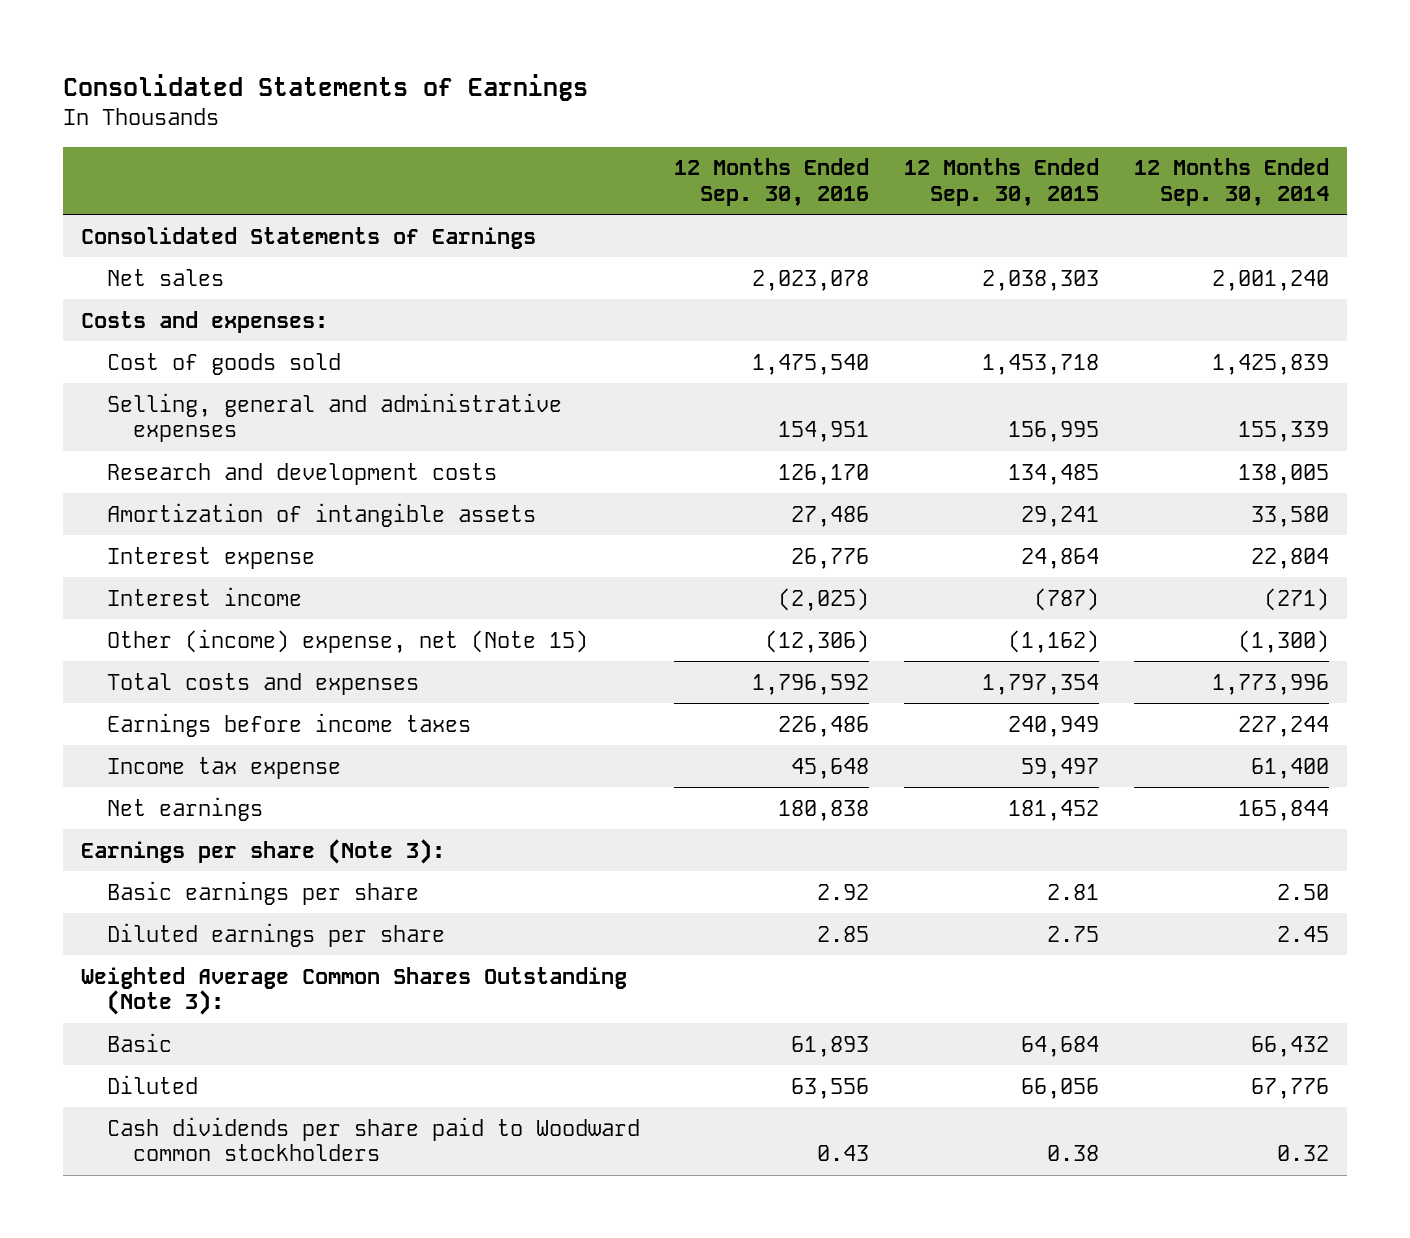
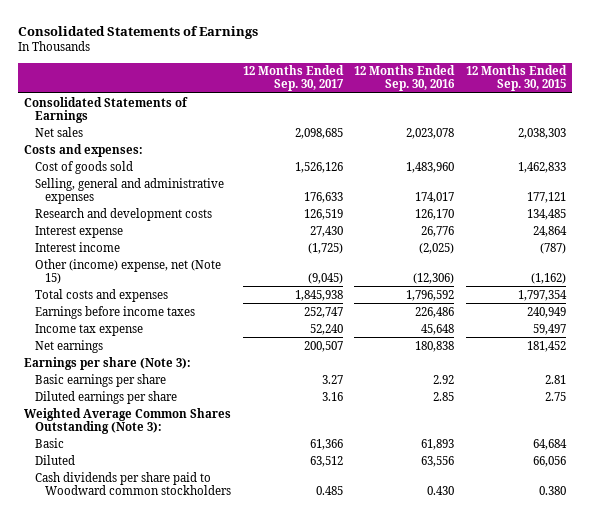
- | 12 Months Ended Sep. 30, 2016 | 12 Months Ended Sep. 30, 2015 | 12 Months Ended Sep. 30, 2014
+ | 12 Months Ended Sep. 30, 2017 | 12 Months Ended Sep. 30, 2016 | 12 Months Ended Sep. 30, 2015
- Cost of goods sold | 1,475,540 | 1,453,718 | 1,425,839
- Selling, general and administrative expenses | 154,951 | 156,995 | 155,339
+ Cost of goods sold | 1,526,126 | 1,483,960 | 1,462,833
+ Selling, general and administrative expenses | 176,633 | 174,017 | 177,121
- Amortization of intangible assets | 27,486 | 29,241 | 33,580
- Cash dividends per share paid to Woodward common stockholders | 0.43 | 0.38 | 0.32
+ Cash dividends per share paid to Woodward common stockholders | 0.485 | 0.430 | 0.380

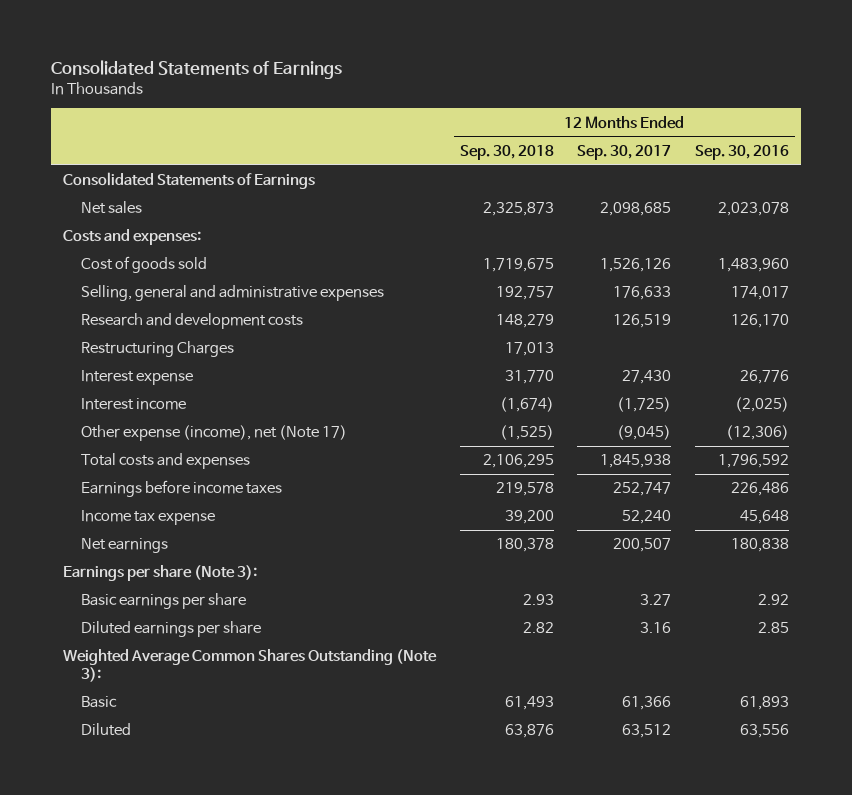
- | 12 Months Ended Sep. 30, 2017 | 12 Months Ended Sep. 30, 2016 | 12 Months Ended Sep. 30, 2015
+ | 12 Months Ended Sep. 30, 2018 | 12 Months Ended Sep. 30, 2017 | 12 Months Ended Sep. 30, 2016
+ Restructuring Charges | 17,013 | |
- Other (income) expense, net (Note 15) | (9,045) | (12,306) | (1,162)
+ Other expense (income), net (Note 17) | (1,525) | (9,045) | (12,306)
- Cash dividends per share paid to Woodward common stockholders | 0.485 | 0.430 | 0.380

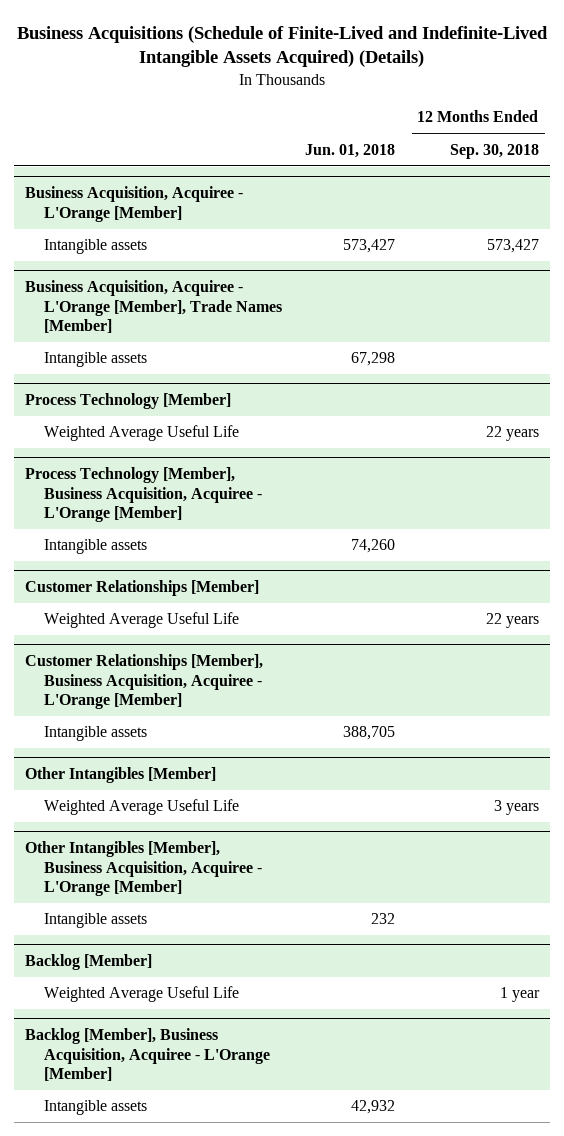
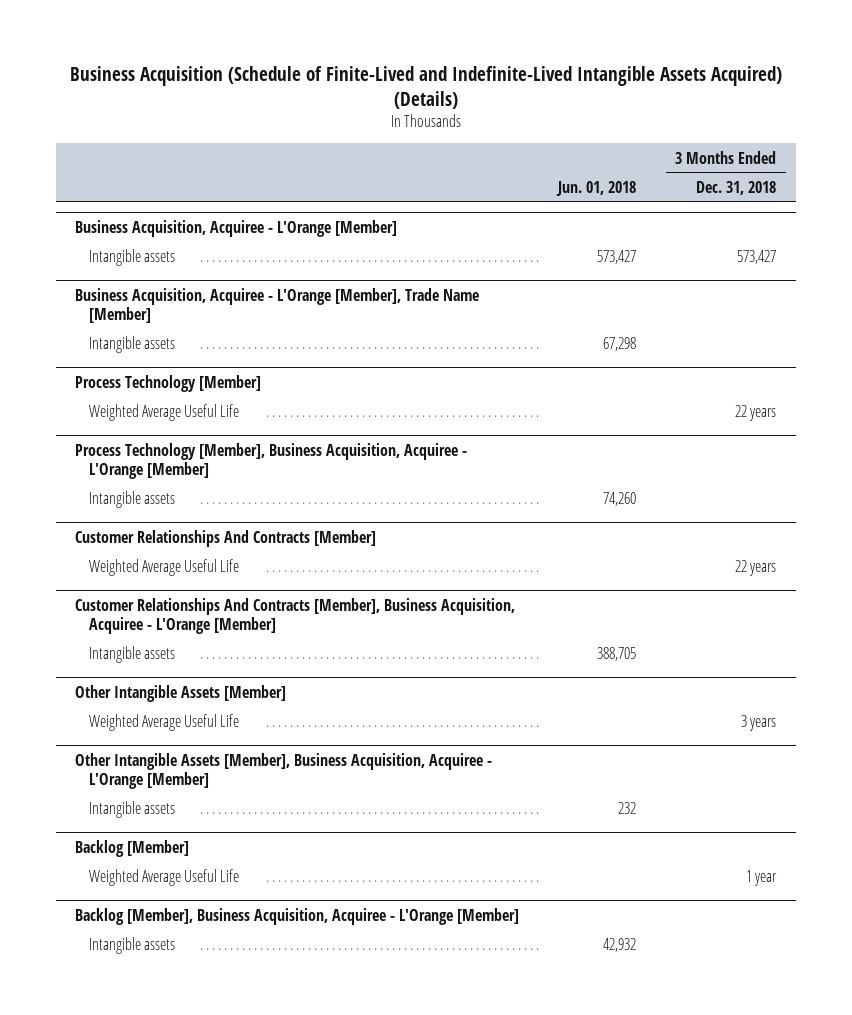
- Business Acquisitions (Schedule of Finite-Lived and Indefinite-Lived Intangible Assets Acquired) (Details)
+ Business Acquisition (Schedule of Finite-Lived and Indefinite-Lived Intangible Assets Acquired) (Details)
- | Jun. 01, 2018 | 12 Months Ended Sep. 30, 2018
+ | Jun. 01, 2018 | 3 Months Ended Dec. 31, 2018
- Business Acquisition, Acquiree - L'Orange [Member], Trade Names [Member]
+ Business Acquisition, Acquiree - L'Orange [Member], Trade Name [Member]
- Customer Relationships [Member]
+ Customer Relationships And Contracts [Member]
- Customer Relationships [Member], Business Acquisition, Acquiree - L'Orange [Member]
+ Customer Relationships And Contracts [Member], Business Acquisition, Acquiree - L'Orange [Member]
- Other Intangibles [Member]
+ Other Intangible Assets [Member]
- Other Intangibles [Member], Business Acquisition, Acquiree - L'Orange [Member]
+ Other Intangible Assets [Member], Business Acquisition, Acquiree - L'Orange [Member]

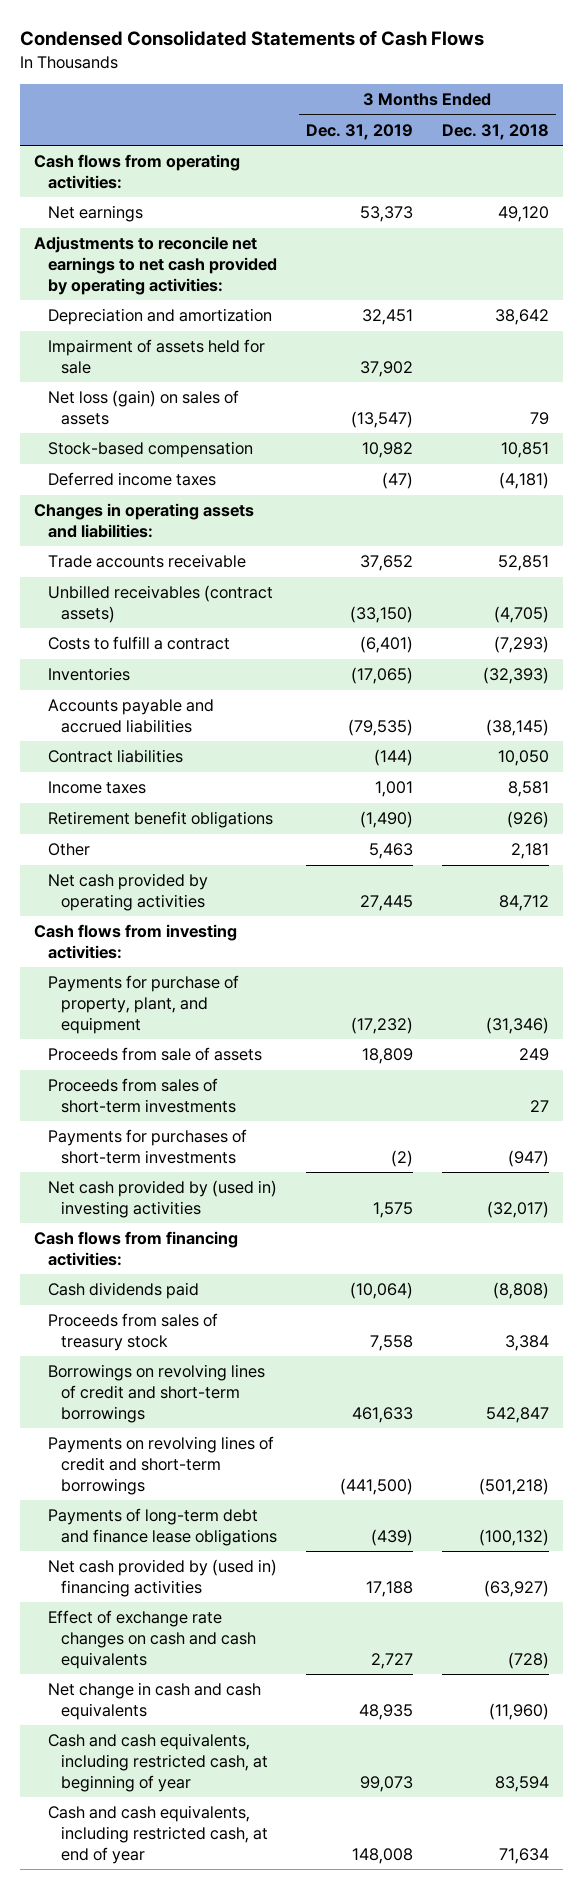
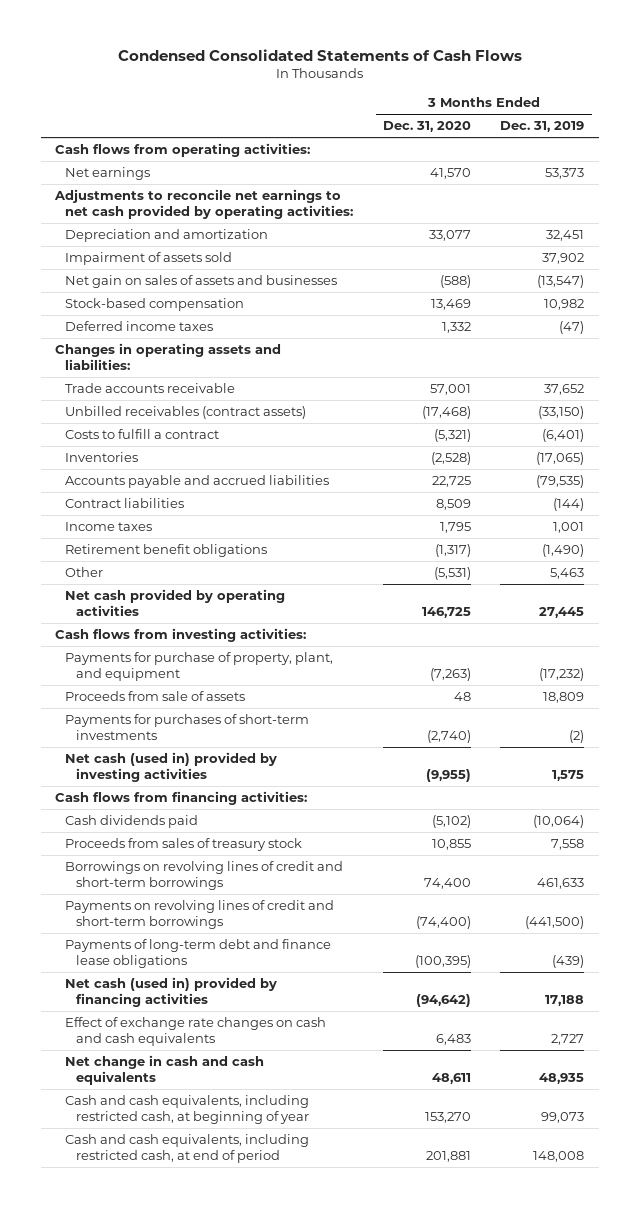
- | 3 Months Ended Dec. 31, 2019 | 3 Months Ended Dec. 31, 2018
+ | 3 Months Ended Dec. 31, 2020 | 3 Months Ended Dec. 31, 2019
- Impairment of assets held for sale | 37,902 |
- Net loss (gain) on sales of assets | (13,547) | 79
+ Impairment of assets sold | | 37,902
+ Net gain on sales of assets and businesses | (588) | (13,547)
- Proceeds from sales of short-term investments | | 27
- Net cash provided by (used in) investing activities | 1,575 | (32,017)
+ Net cash (used in) provided by investing activities | (9,955) | 1,575
- Net cash provided by (used in) financing activities | 17,188 | (63,927)
+ Net cash (used in) provided by financing activities | (94,642) | 17,188
- Cash and cash equivalents, including restricted cash, at end of year | 148,008 | 71,634
+ Cash and cash equivalents, including restricted cash, at end of period | 201,881 | 148,008

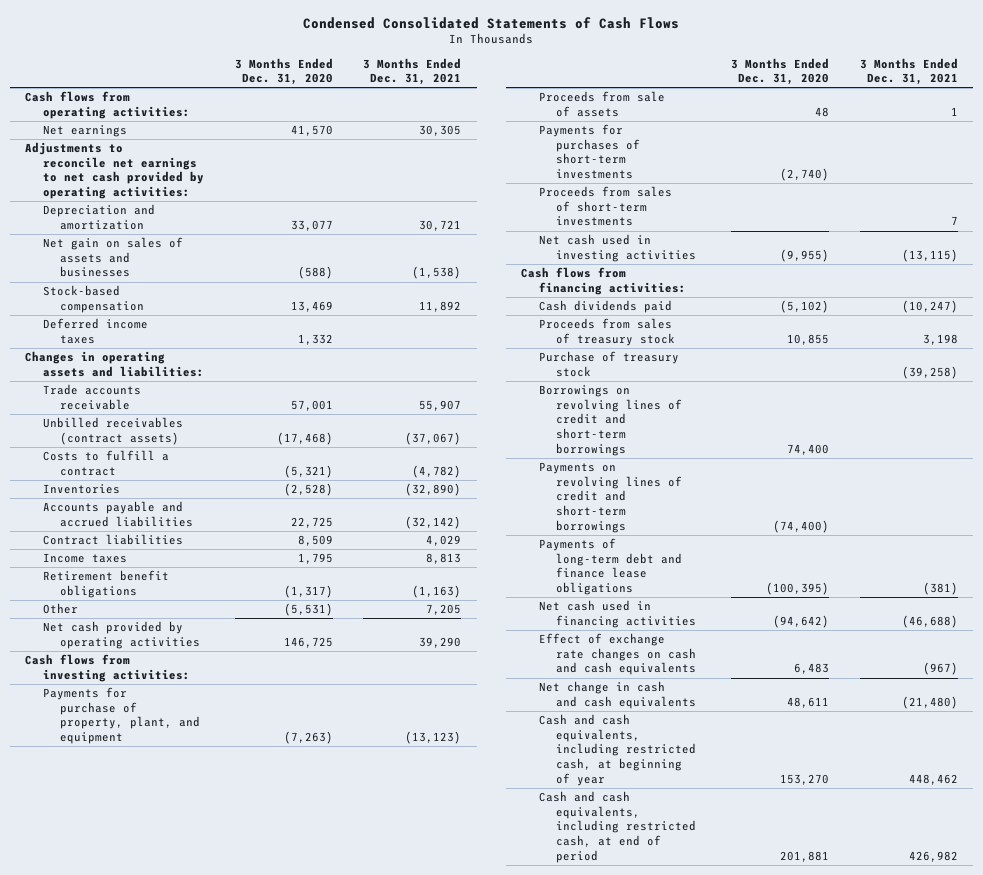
- | 3 Months Ended Dec. 31, 2020 | 3 Months Ended Dec. 31, 2019
+ | 3 Months Ended Dec. 31, 2020 | 3 Months Ended Dec. 31, 2021
- Impairment of assets sold | | 37,902
- Net cash (used in) provided by investing activities | (9,955) | 1,575
+ Proceeds from sales of short-term investments | | 7
+ Net cash used in investing activities | (9,955) | (13,115)
+ Purchase of treasury stock | | (39,258)
- Net cash (used in) provided by financing activities | (94,642) | 17,188
+ Net cash used in financing activities | (94,642) | (46,688)

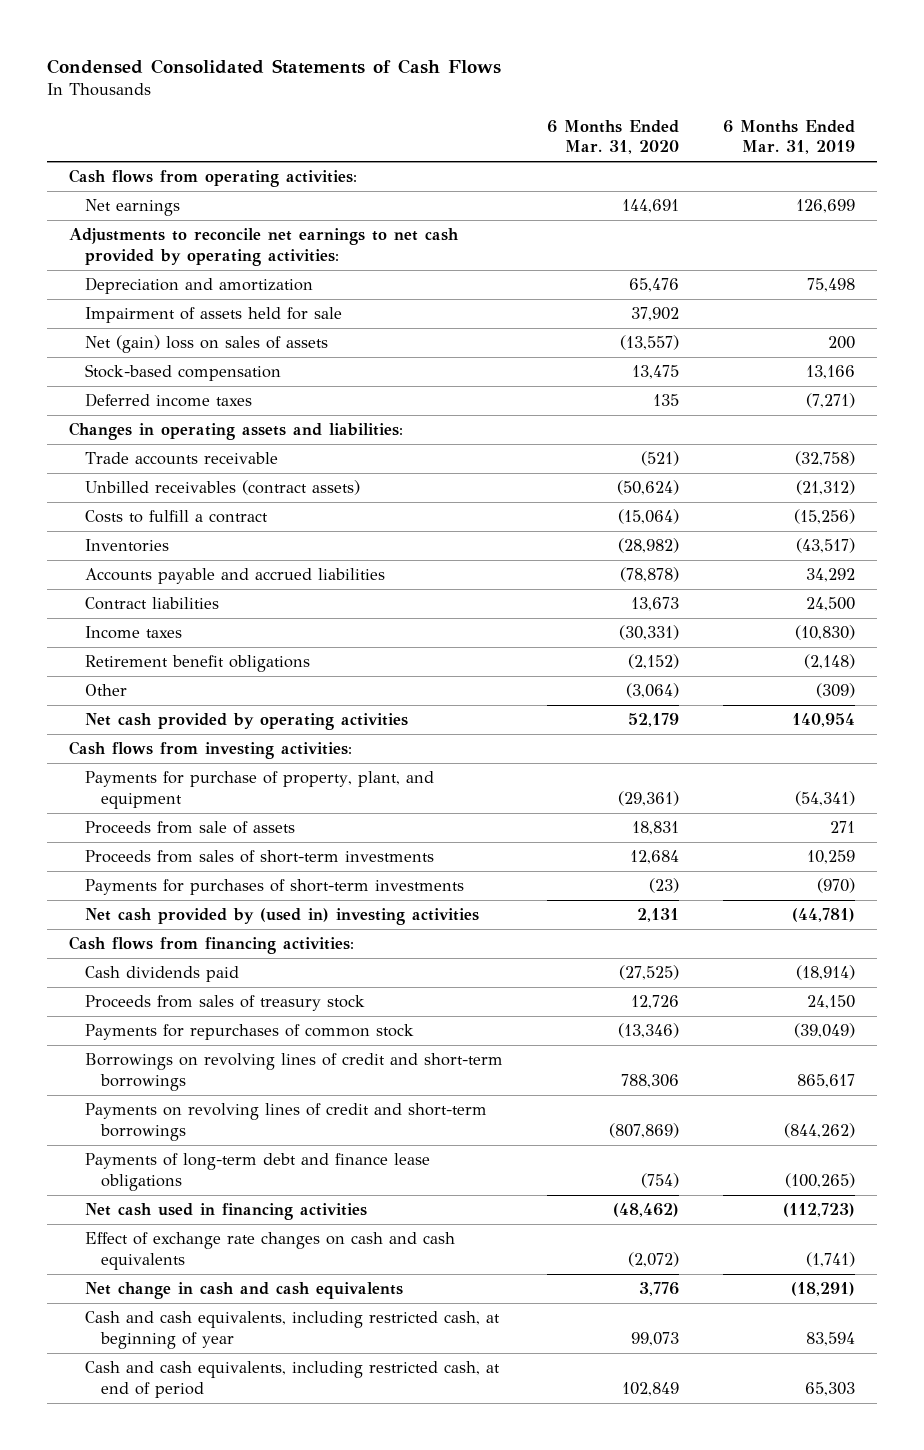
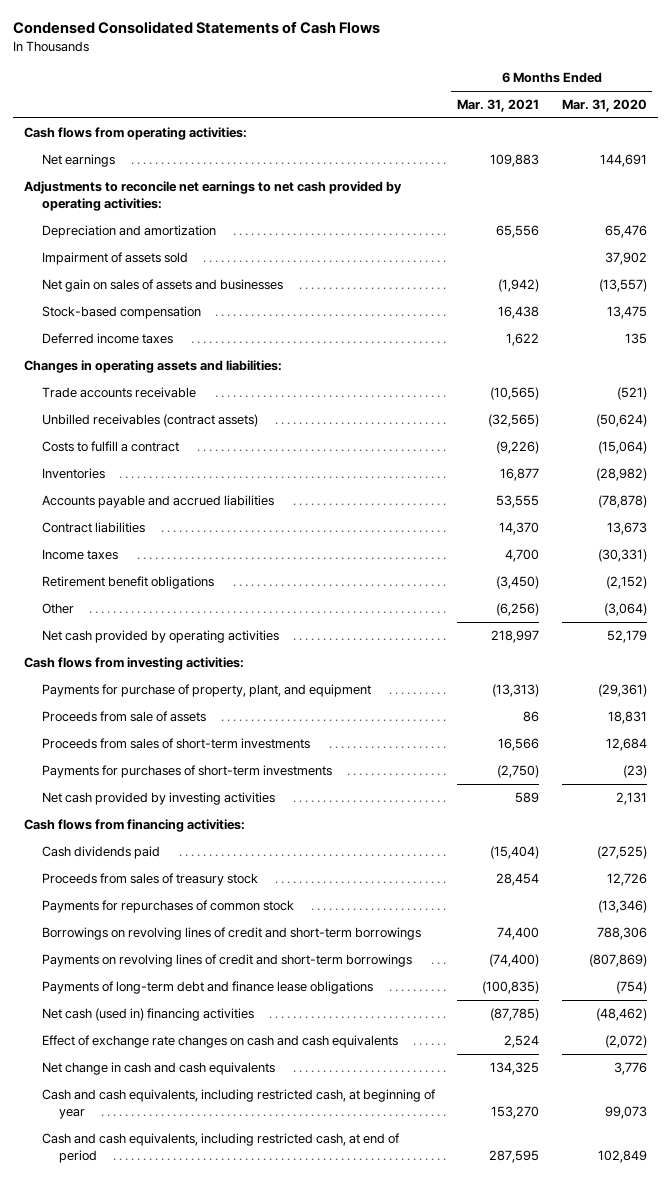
- | 6 Months Ended Mar. 31, 2020 | 6 Months Ended Mar. 31, 2019
+ | 6 Months Ended Mar. 31, 2021 | 6 Months Ended Mar. 31, 2020
- Impairment of assets held for sale | 37,902 |
- Net (gain) loss on sales of assets | (13,557) | 200
+ Impairment of assets sold | | 37,902
+ Net gain on sales of assets and businesses | (1,942) | (13,557)
- Net cash provided by (used in) investing activities | 2,131 | (44,781)
+ Net cash provided by investing activities | 589 | 2,131
- Net cash used in financing activities | (48,462) | (112,723)
+ Net cash (used in) financing activities | (87,785) | (48,462)

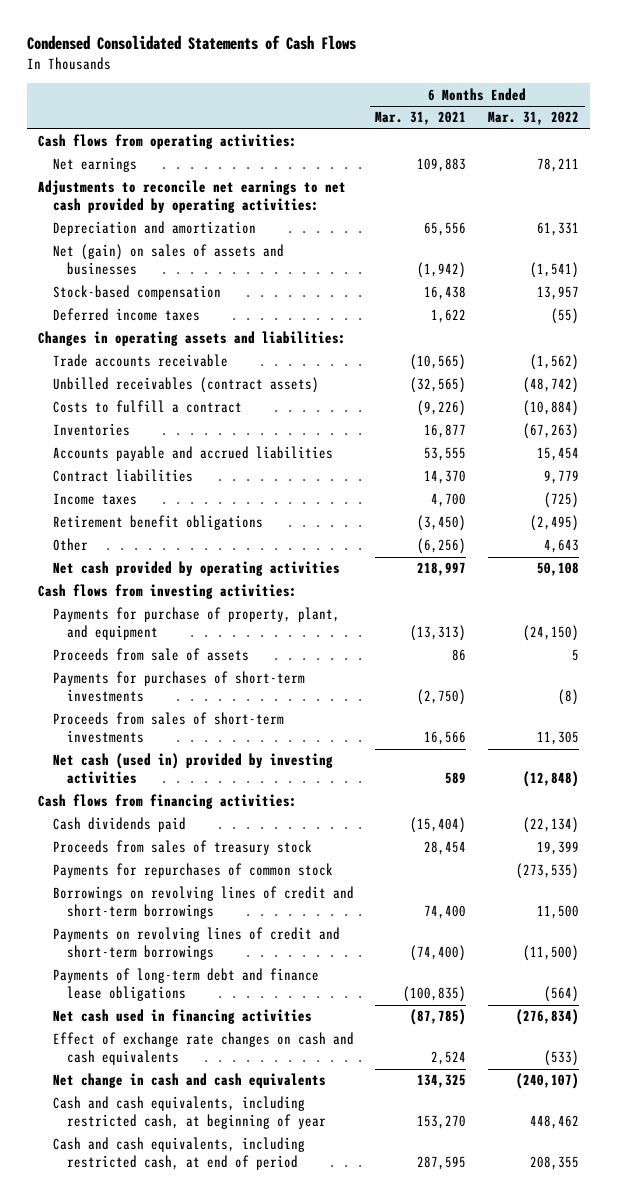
- | 6 Months Ended Mar. 31, 2021 | 6 Months Ended Mar. 31, 2020
+ | 6 Months Ended Mar. 31, 2021 | 6 Months Ended Mar. 31, 2022
- Impairment of assets sold | | 37,902
- Net gain on sales of assets and businesses | (1,942) | (13,557)
+ Net (gain) on sales of assets and businesses | (1,942) | (1,541)
- Net cash provided by investing activities | 589 | 2,131
moved down: Proceeds from sales of short-term investments | 16,566 | 11,305
+ Net cash (used in) provided by investing activities | 589 | (12,848)
- Net cash (used in) financing activities | (87,785) | (48,462)
+ Net cash used in financing activities | (87,785) | (276,834)

